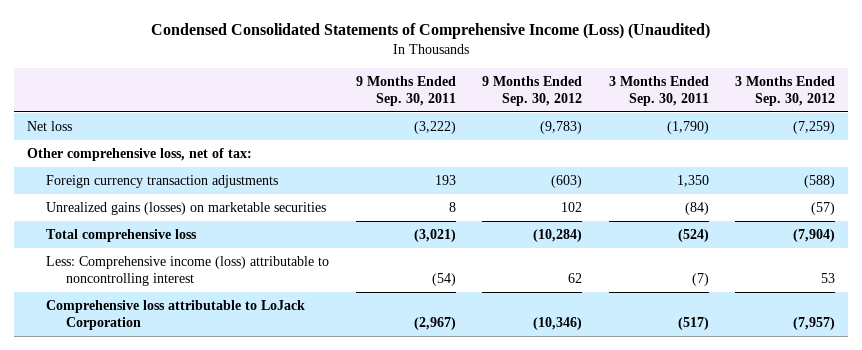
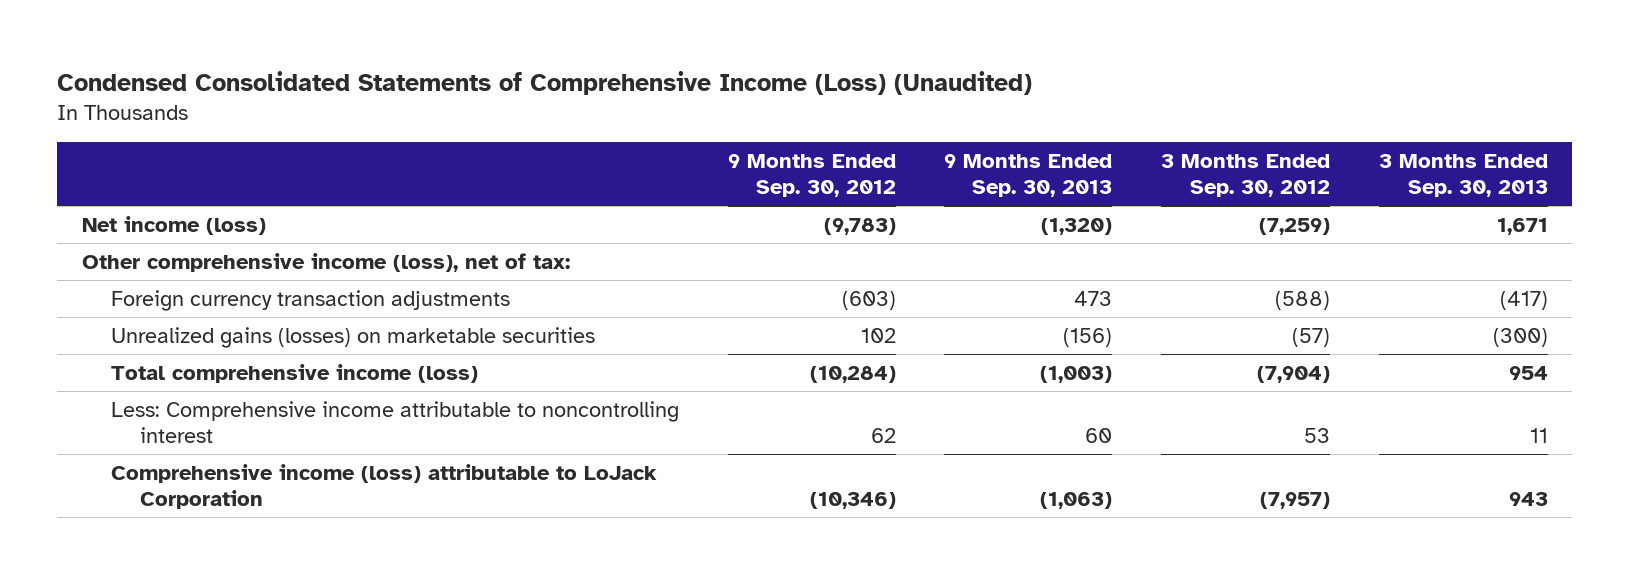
- | 9 Months Ended Sep. 30, 2011 | 9 Months Ended Sep. 30, 2012 | 3 Months Ended Sep. 30, 2011 | 3 Months Ended Sep. 30, 2012
+ | 9 Months Ended Sep. 30, 2012 | 9 Months Ended Sep. 30, 2013 | 3 Months Ended Sep. 30, 2012 | 3 Months Ended Sep. 30, 2013
- Net loss | (3,222) | (9,783) | (1,790) | (7,259)
- Other comprehensive loss, net of tax:
+ Net income (loss) | (9,783) | (1,320) | (7,259) | 1,671
+ Other comprehensive income (loss), net of tax:
- Total comprehensive loss | (3,021) | (10,284) | (524) | (7,904)
- Less: Comprehensive income (loss) attributable to noncontrolling interest | (54) | 62 | (7) | 53
- Comprehensive loss attributable to LoJack Corporation | (2,967) | (10,346) | (517) | (7,957)
+ Total comprehensive income (loss) | (10,284) | (1,003) | (7,904) | 954
+ Less: Comprehensive income attributable to noncontrolling interest | 62 | 60 | 53 | 11
+ Comprehensive income (loss) attributable to LoJack Corporation | (10,346) | (1,063) | (7,957) | 943

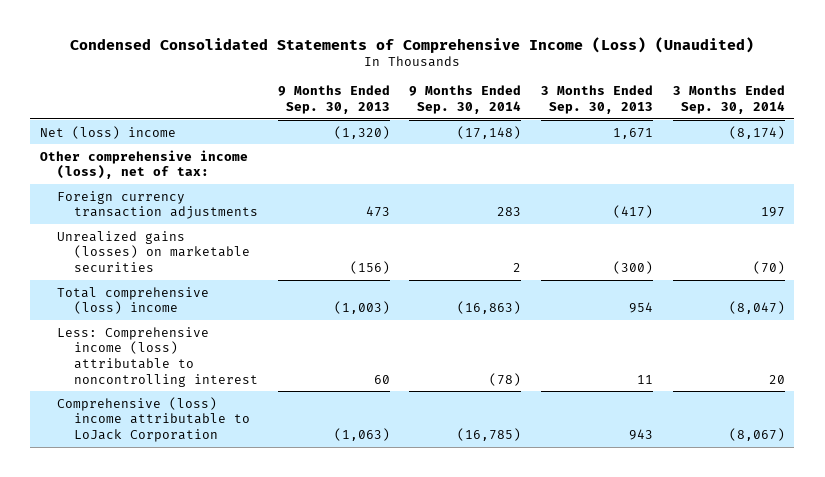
- | 9 Months Ended Sep. 30, 2012 | 9 Months Ended Sep. 30, 2013 | 3 Months Ended Sep. 30, 2012 | 3 Months Ended Sep. 30, 2013
+ | 9 Months Ended Sep. 30, 2013 | 9 Months Ended Sep. 30, 2014 | 3 Months Ended Sep. 30, 2013 | 3 Months Ended Sep. 30, 2014
- Net income (loss) | (9,783) | (1,320) | (7,259) | 1,671
+ Net (loss) income | (1,320) | (17,148) | 1,671 | (8,174)
- Total comprehensive income (loss) | (10,284) | (1,003) | (7,904) | 954
- Less: Comprehensive income attributable to noncontrolling interest | 62 | 60 | 53 | 11
- Comprehensive income (loss) attributable to LoJack Corporation | (10,346) | (1,063) | (7,957) | 943
+ Total comprehensive (loss) income | (1,003) | (16,863) | 954 | (8,047)
+ Less: Comprehensive income (loss) attributable to noncontrolling interest | 60 | (78) | 11 | 20
+ Comprehensive (loss) income attributable to LoJack Corporation | (1,063) | (16,785) | 943 | (8,067)

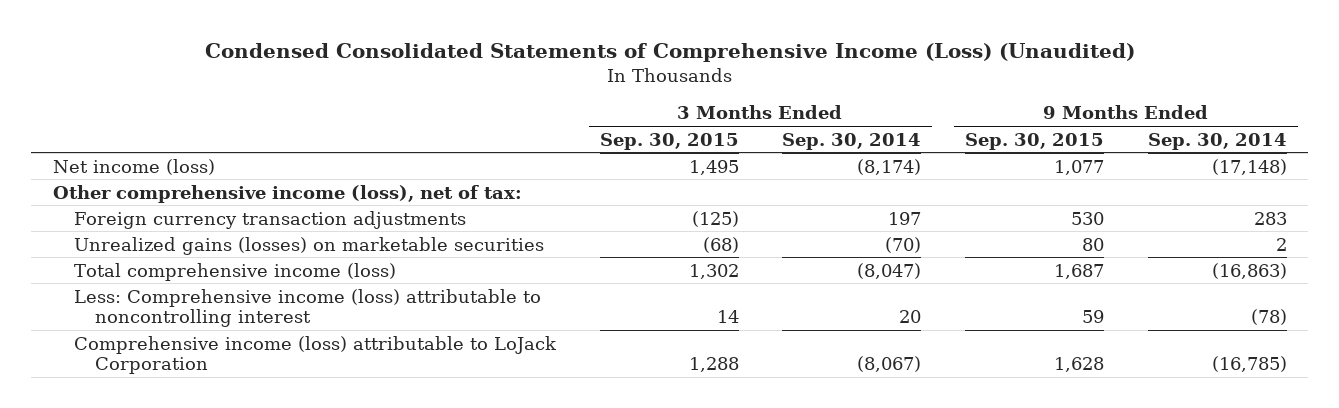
- | 9 Months Ended Sep. 30, 2013 | 9 Months Ended Sep. 30, 2014 | 3 Months Ended Sep. 30, 2013 | 3 Months Ended Sep. 30, 2014
+ | 3 Months Ended Sep. 30, 2015 | 3 Months Ended Sep. 30, 2014 | 9 Months Ended Sep. 30, 2015 | 9 Months Ended Sep. 30, 2014
- Net (loss) income | (1,320) | (17,148) | 1,671 | (8,174)
+ Net income (loss) | 1,495 | (8,174) | 1,077 | (17,148)
- Total comprehensive (loss) income | (1,003) | (16,863) | 954 | (8,047)
+ Total comprehensive income (loss) | 1,302 | (8,047) | 1,687 | (16,863)
- Comprehensive (loss) income attributable to LoJack Corporation | (1,063) | (16,785) | 943 | (8,067)
+ Comprehensive income (loss) attributable to LoJack Corporation | 1,288 | (8,067) | 1,628 | (16,785)

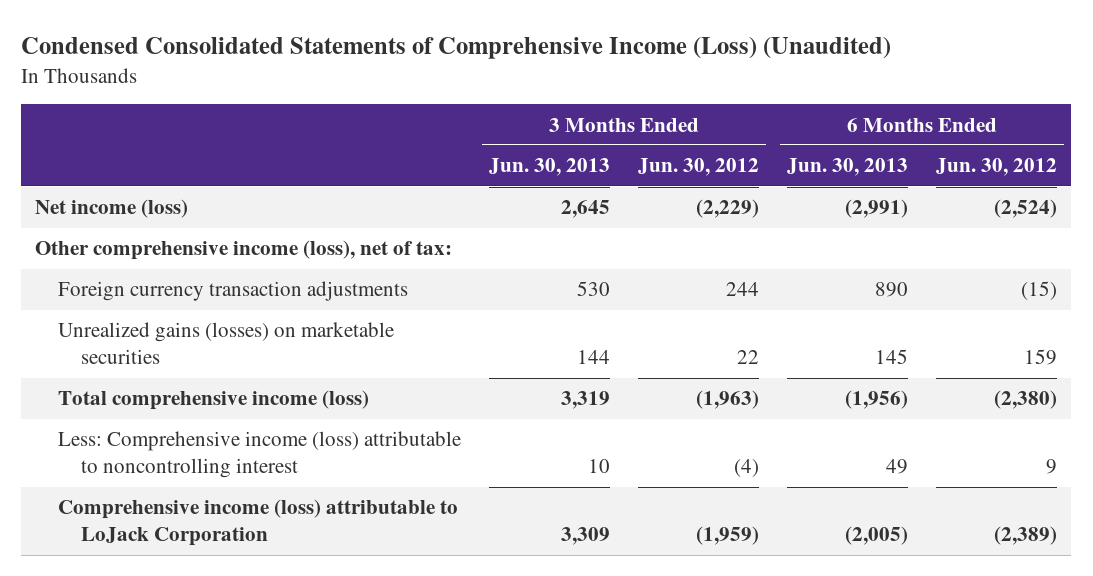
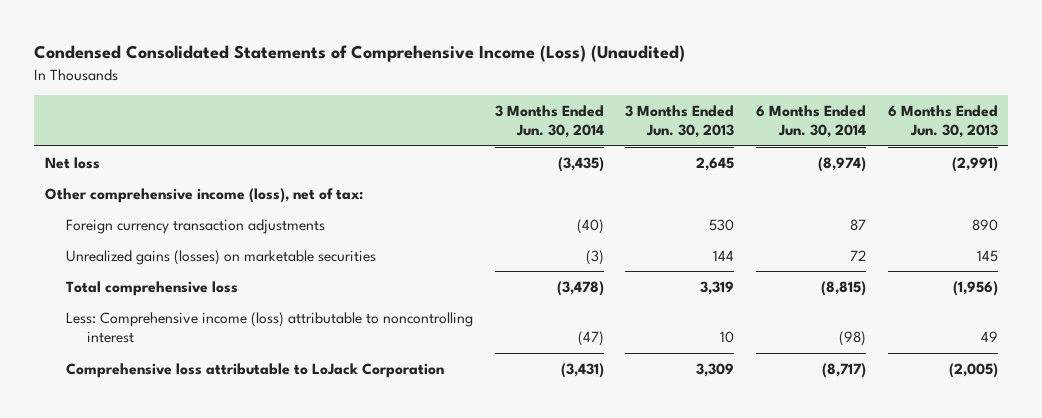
- | 3 Months Ended Jun. 30, 2013 | 3 Months Ended Jun. 30, 2012 | 6 Months Ended Jun. 30, 2013 | 6 Months Ended Jun. 30, 2012
+ | 3 Months Ended Jun. 30, 2014 | 3 Months Ended Jun. 30, 2013 | 6 Months Ended Jun. 30, 2014 | 6 Months Ended Jun. 30, 2013
- Net income (loss) | 2,645 | (2,229) | (2,991) | (2,524)
+ Net loss | (3,435) | 2,645 | (8,974) | (2,991)
- Total comprehensive income (loss) | 3,319 | (1,963) | (1,956) | (2,380)
+ Total comprehensive loss | (3,478) | 3,319 | (8,815) | (1,956)
- Comprehensive income (loss) attributable to LoJack Corporation | 3,309 | (1,959) | (2,005) | (2,389)
+ Comprehensive loss attributable to LoJack Corporation | (3,431) | 3,309 | (8,717) | (2,005)

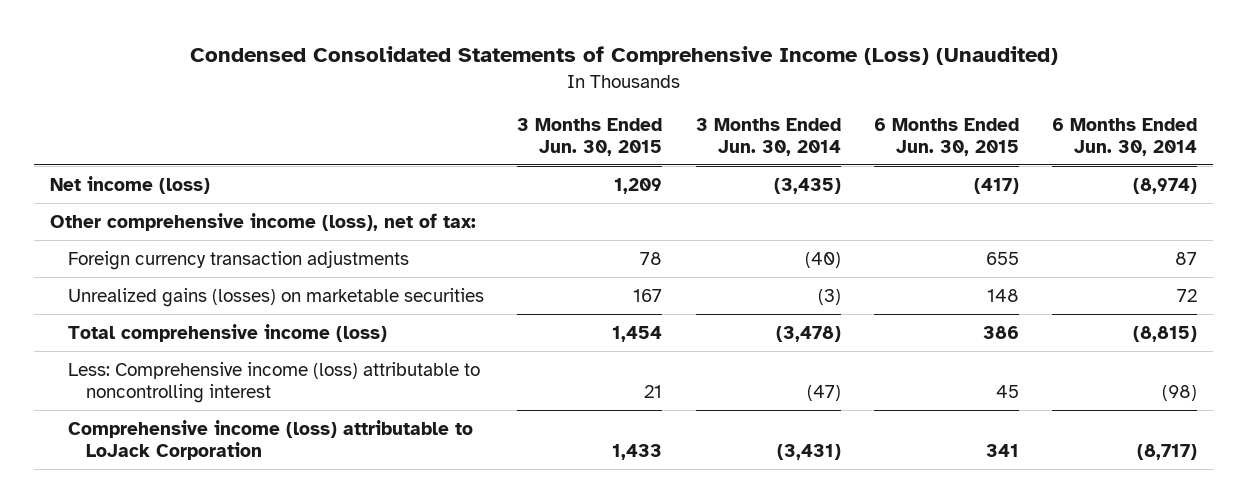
- | 3 Months Ended Jun. 30, 2014 | 3 Months Ended Jun. 30, 2013 | 6 Months Ended Jun. 30, 2014 | 6 Months Ended Jun. 30, 2013
+ | 3 Months Ended Jun. 30, 2015 | 3 Months Ended Jun. 30, 2014 | 6 Months Ended Jun. 30, 2015 | 6 Months Ended Jun. 30, 2014
- Net loss | (3,435) | 2,645 | (8,974) | (2,991)
+ Net income (loss) | 1,209 | (3,435) | (417) | (8,974)
- Total comprehensive loss | (3,478) | 3,319 | (8,815) | (1,956)
+ Total comprehensive income (loss) | 1,454 | (3,478) | 386 | (8,815)
- Comprehensive loss attributable to LoJack Corporation | (3,431) | 3,309 | (8,717) | (2,005)
+ Comprehensive income (loss) attributable to LoJack Corporation | 1,433 | (3,431) | 341 | (8,717)

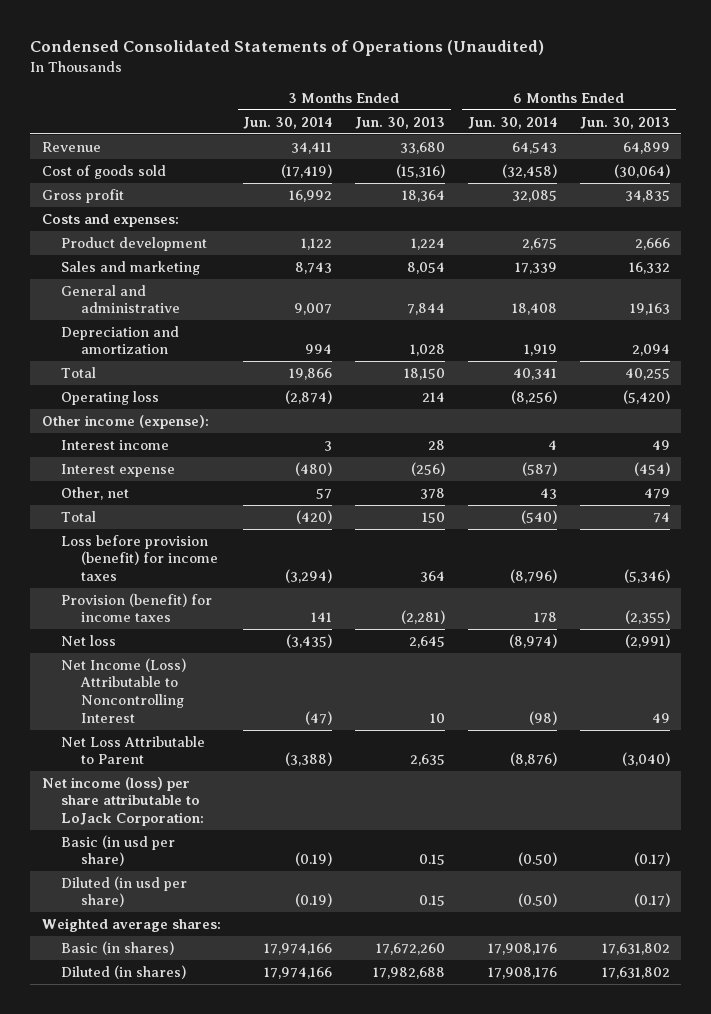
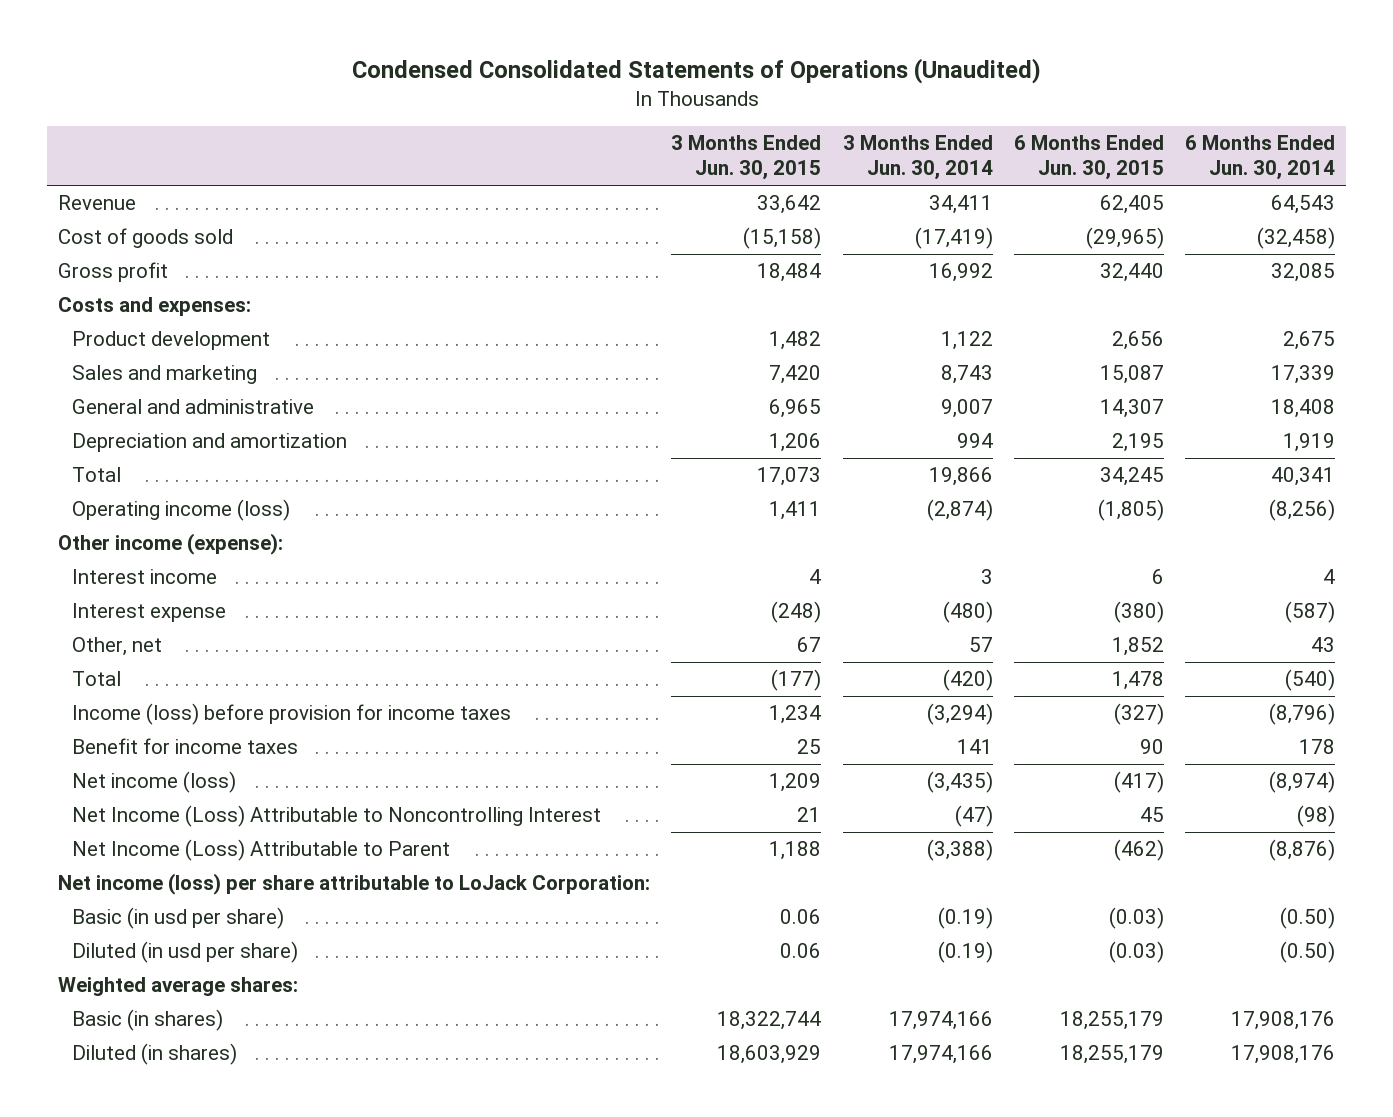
- | 3 Months Ended Jun. 30, 2014 | 3 Months Ended Jun. 30, 2013 | 6 Months Ended Jun. 30, 2014 | 6 Months Ended Jun. 30, 2013
+ | 3 Months Ended Jun. 30, 2015 | 3 Months Ended Jun. 30, 2014 | 6 Months Ended Jun. 30, 2015 | 6 Months Ended Jun. 30, 2014
- Operating loss | (2,874) | 214 | (8,256) | (5,420)
+ Operating income (loss) | 1,411 | (2,874) | (1,805) | (8,256)
- Loss before provision (benefit) for income taxes | (3,294) | 364 | (8,796) | (5,346)
- Provision (benefit) for income taxes | 141 | (2,281) | 178 | (2,355)
- Net loss | (3,435) | 2,645 | (8,974) | (2,991)
+ Income (loss) before provision for income taxes | 1,234 | (3,294) | (327) | (8,796)
+ Benefit for income taxes | 25 | 141 | 90 | 178
+ Net income (loss) | 1,209 | (3,435) | (417) | (8,974)
- Net Loss Attributable to Parent | (3,388) | 2,635 | (8,876) | (3,040)
+ Net Income (Loss) Attributable to Parent | 1,188 | (3,388) | (462) | (8,876)

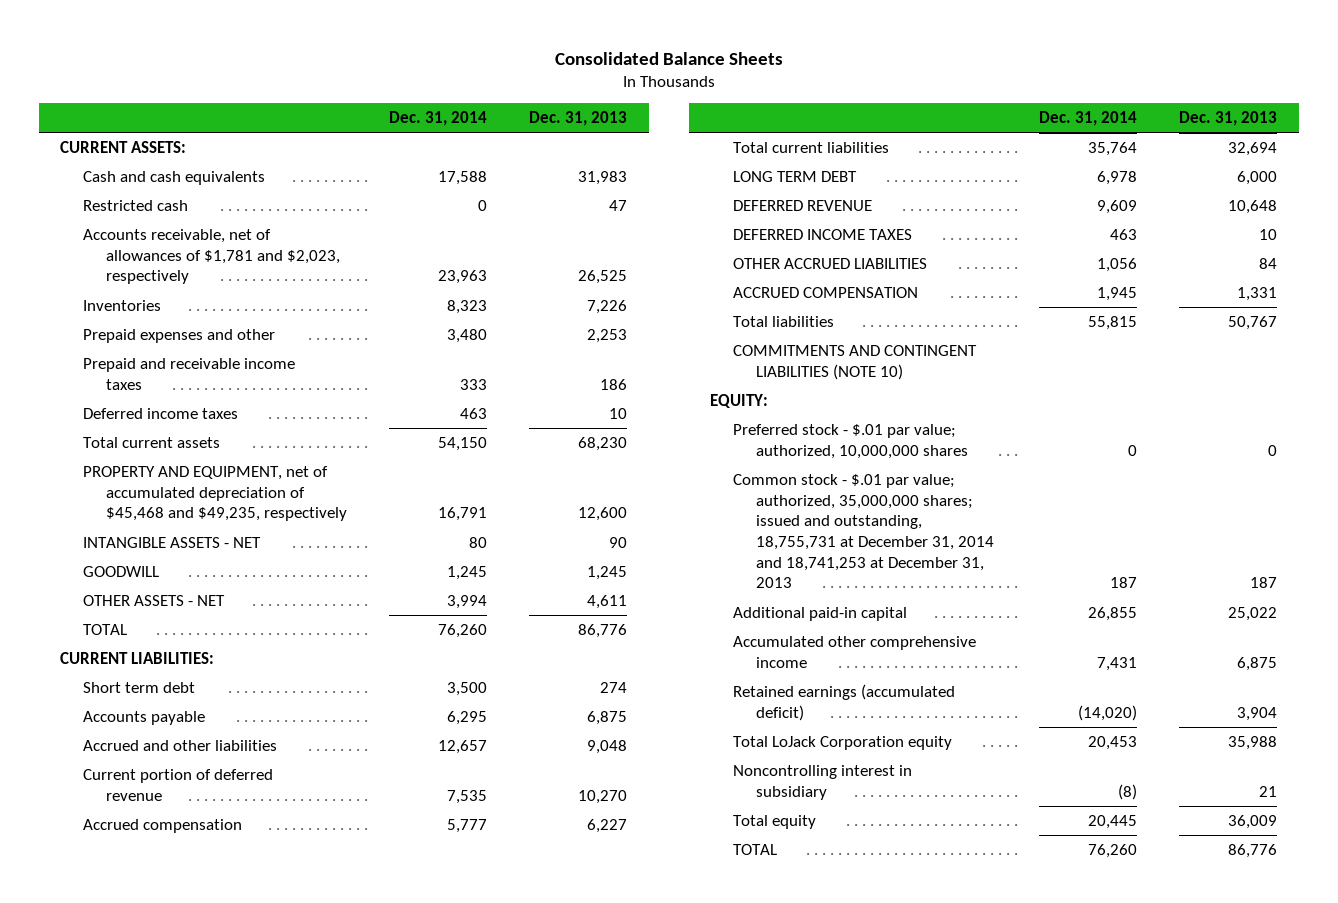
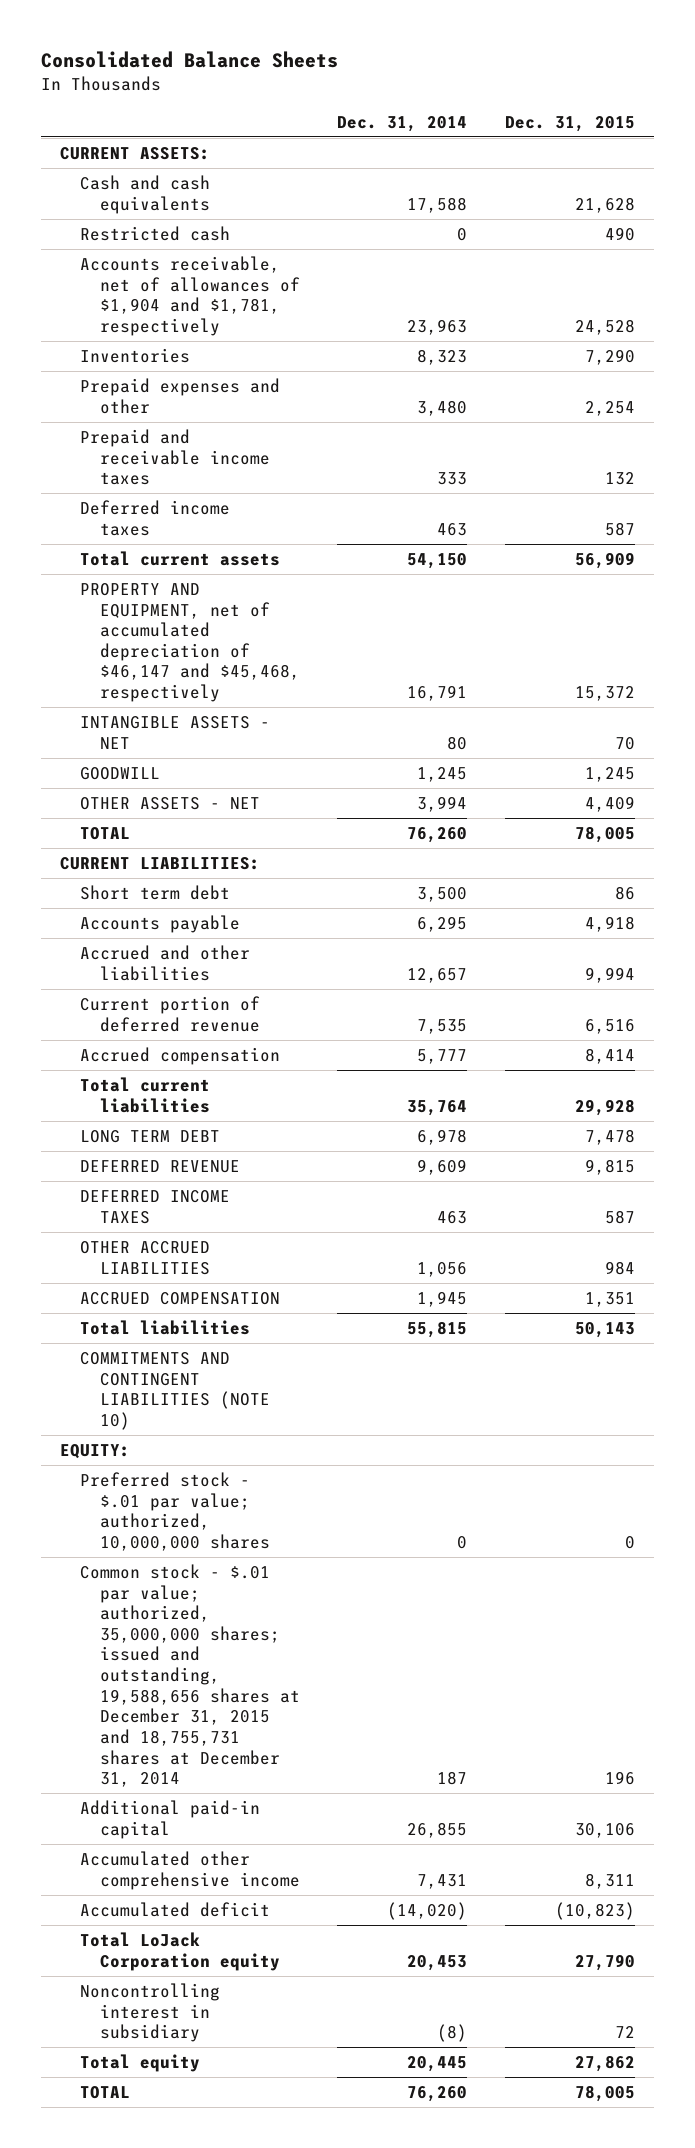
- | Dec. 31, 2014 | Dec. 31, 2013
+ | Dec. 31, 2014 | Dec. 31, 2015
- Accounts receivable, net of allowances of $1,781 and $2,023, respectively | 23,963 | 26,525
+ Accounts receivable, net of allowances of $1,904 and $1,781, respectively | 23,963 | 24,528
- PROPERTY AND EQUIPMENT, net of accumulated depreciation of $45,468 and $49,235, respectively | 16,791 | 12,600
+ PROPERTY AND EQUIPMENT, net of accumulated depreciation of $46,147 and $45,468, respectively | 16,791 | 15,372
- Common stock - $.01 par value; authorized, 35,000,000 shares; issued and outstanding, 18,755,731 at December 31, 2014 and 18,741,253 at December 31, 2013 | 187 | 187
+ Common stock - $.01 par value; authorized, 35,000,000 shares; issued and outstanding, 19,588,656 shares at December 31, 2015 and 18,755,731 shares at December 31, 2014 | 187 | 196
- Retained earnings (accumulated deficit) | (14,020) | 3,904
+ Accumulated deficit | (14,020) | (10,823)

